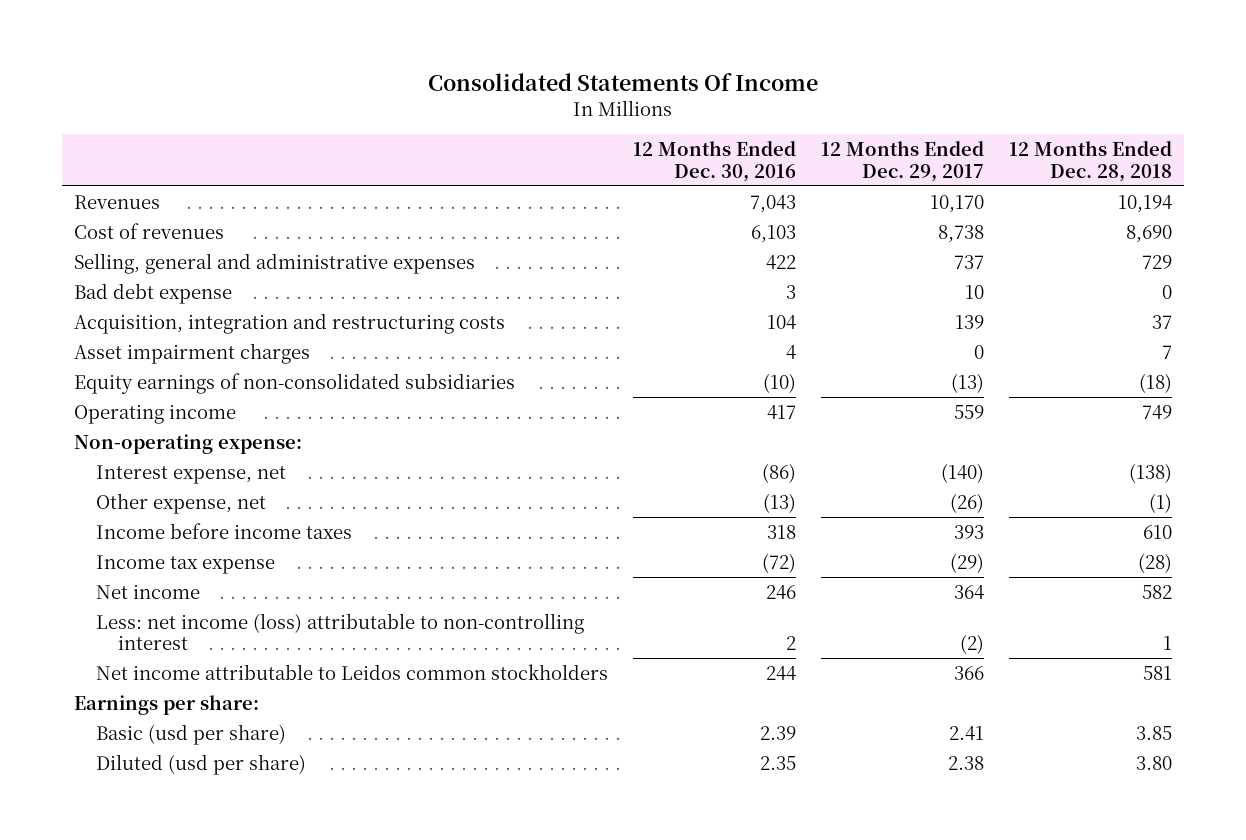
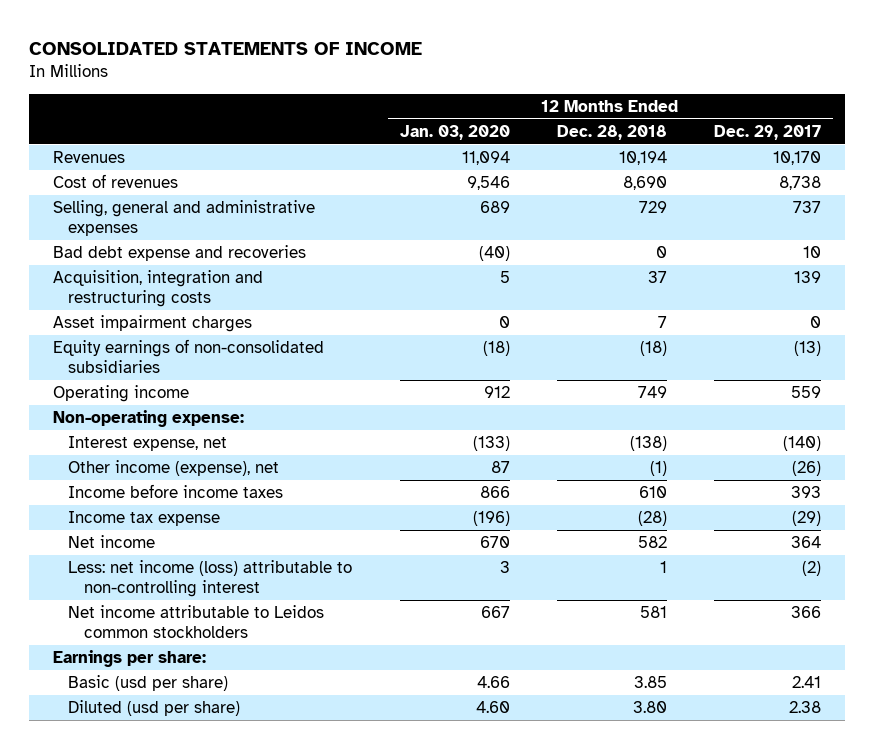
- Consolidated Statements Of Income
+ CONSOLIDATED STATEMENTS OF INCOME
- | 12 Months Ended Dec. 30, 2016 | 12 Months Ended Dec. 29, 2017 | 12 Months Ended Dec. 28, 2018
+ | 12 Months Ended Jan. 03, 2020 | 12 Months Ended Dec. 28, 2018 | 12 Months Ended Dec. 29, 2017
- Bad debt expense | 3 | 10 | 0
+ Bad debt expense and recoveries | (40) | 0 | 10
- Other expense, net | (13) | (26) | (1)
+ Other income (expense), net | 87 | (1) | (26)

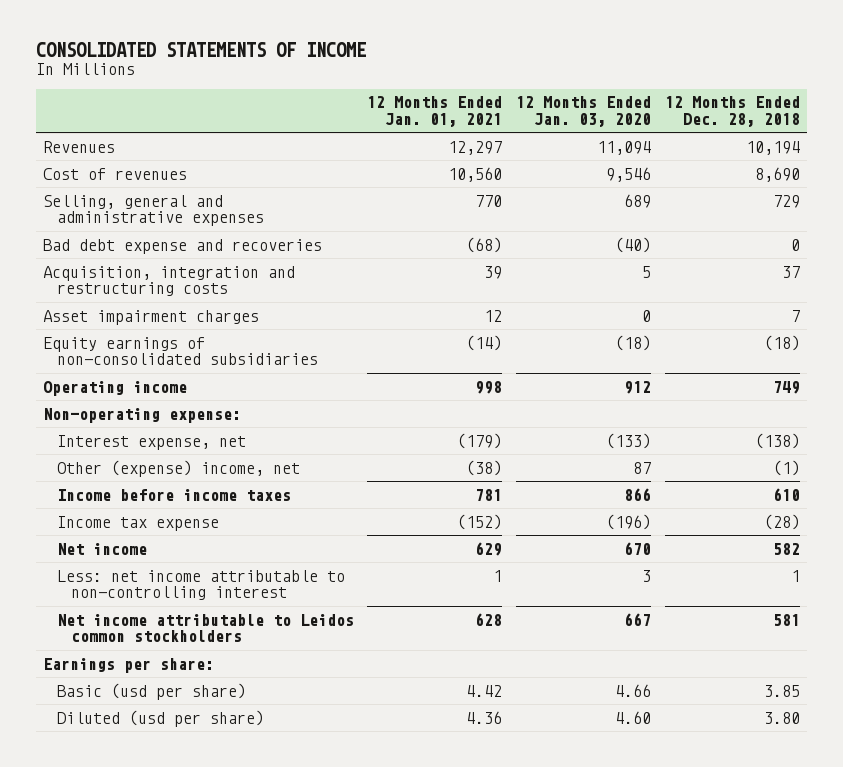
- | 12 Months Ended Jan. 03, 2020 | 12 Months Ended Dec. 28, 2018 | 12 Months Ended Dec. 29, 2017
+ | 12 Months Ended Jan. 01, 2021 | 12 Months Ended Jan. 03, 2020 | 12 Months Ended Dec. 28, 2018
- Other income (expense), net | 87 | (1) | (26)
+ Other (expense) income, net | (38) | 87 | (1)
- Less: net income (loss) attributable to non-controlling interest | 3 | 1 | (2)
+ Less: net income attributable to non-controlling interest | 1 | 3 | 1

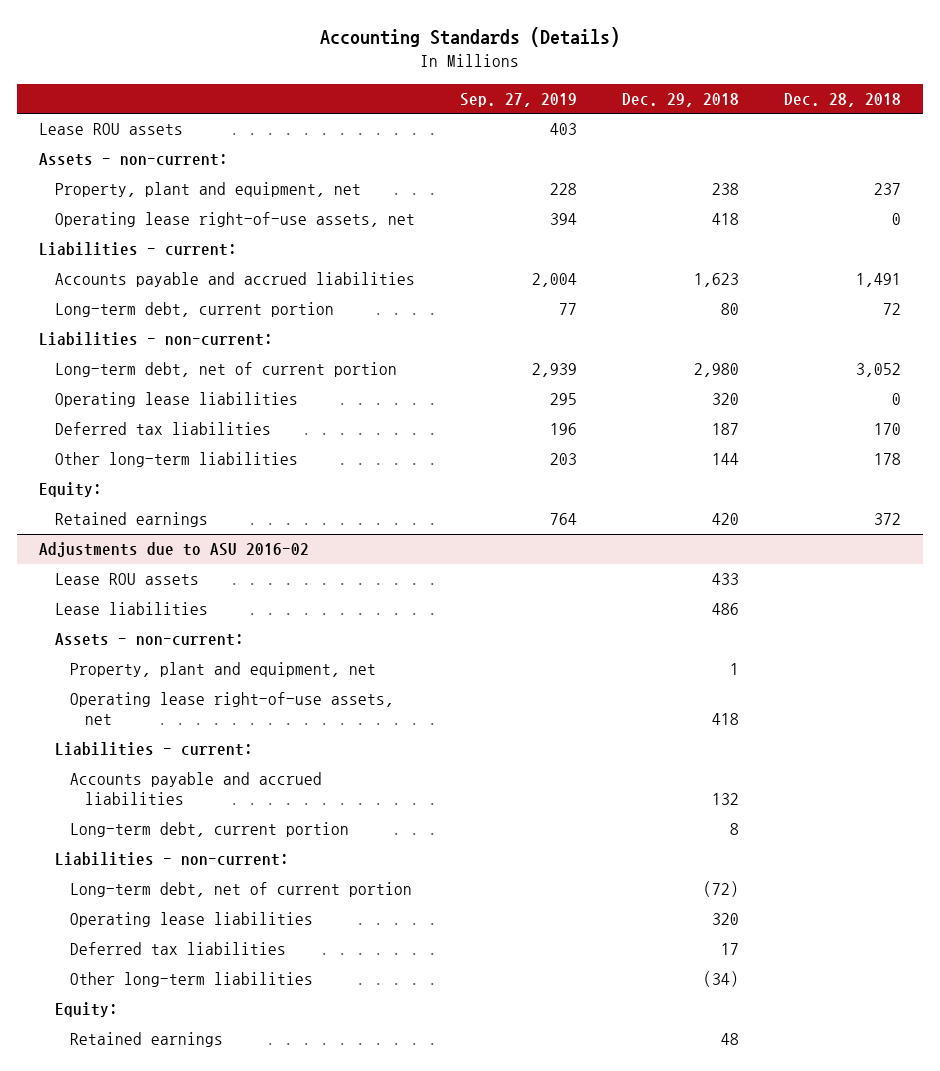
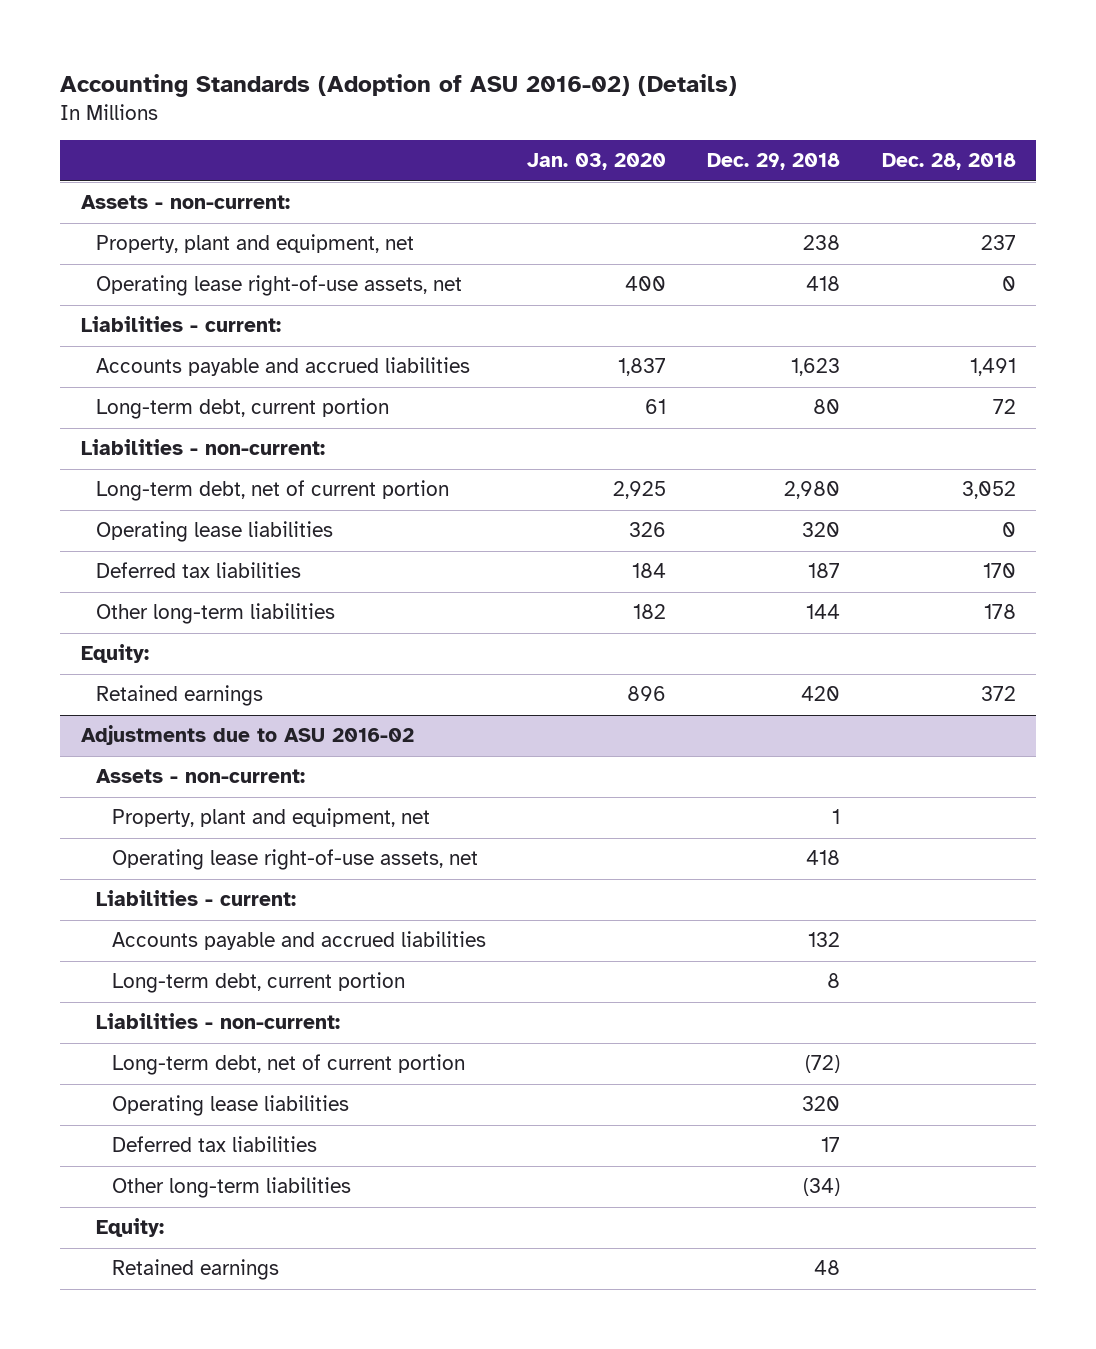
- Accounting Standards (Details)
+ Accounting Standards (Adoption of ASU 2016-02) (Details)
- | Sep. 27, 2019 | Dec. 29, 2018 | Dec. 28, 2018
+ | Jan. 03, 2020 | Dec. 29, 2018 | Dec. 28, 2018
- Lease ROU assets | 403 | |
@ Adjustments due to ASU 2016-02
- Lease ROU assets | | 433 |
- Lease liabilities | | 486 |

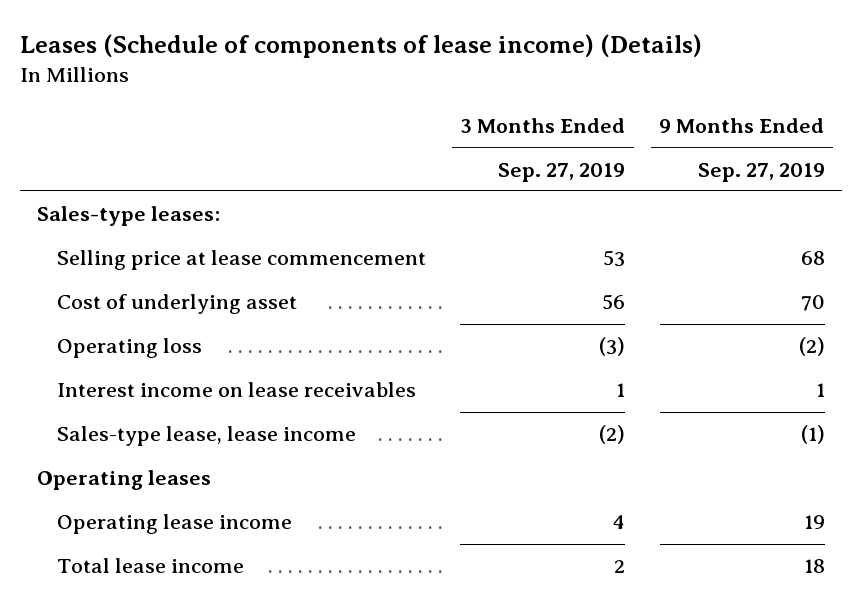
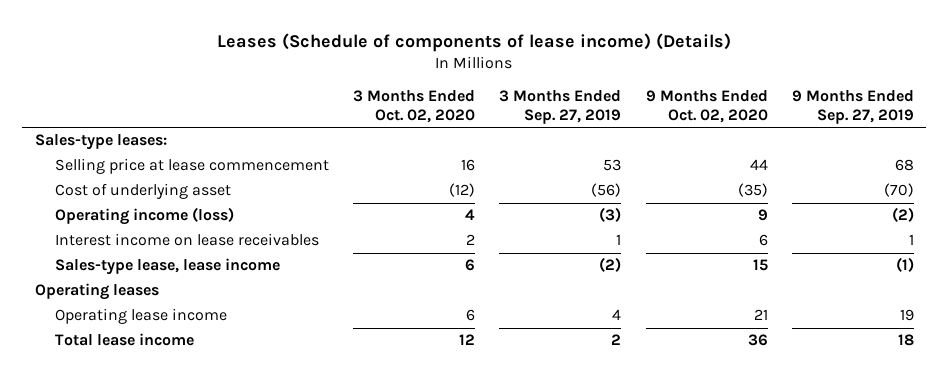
- | 3 Months Ended Sep. 27, 2019 | 9 Months Ended Sep. 27, 2019
+ | 3 Months Ended Oct. 02, 2020 | 3 Months Ended Sep. 27, 2019 | 9 Months Ended Oct. 02, 2020 | 9 Months Ended Sep. 27, 2019
- Cost of underlying asset | 56 | 70
- Operating loss | (3) | (2)
+ Cost of underlying asset | (12) | (56) | (35) | (70)
+ Operating income (loss) | 4 | (3) | 9 | (2)

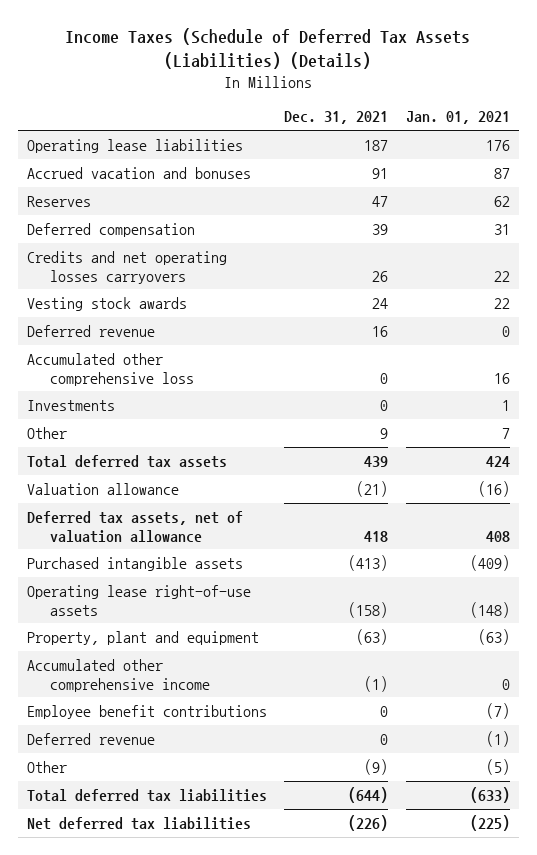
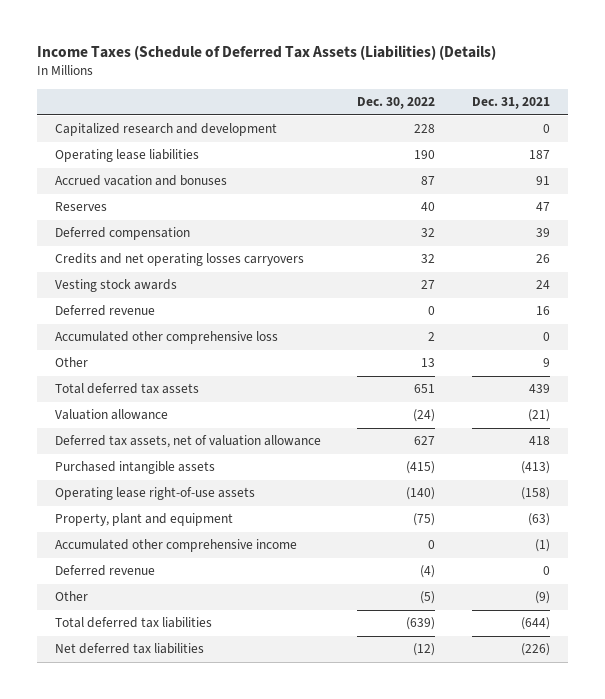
- | Dec. 31, 2021 | Jan. 01, 2021
+ | Dec. 30, 2022 | Dec. 31, 2021
+ Capitalized research and development | 228 | 0
- Investments | 0 | 1
- Employee benefit contributions | 0 | (7)

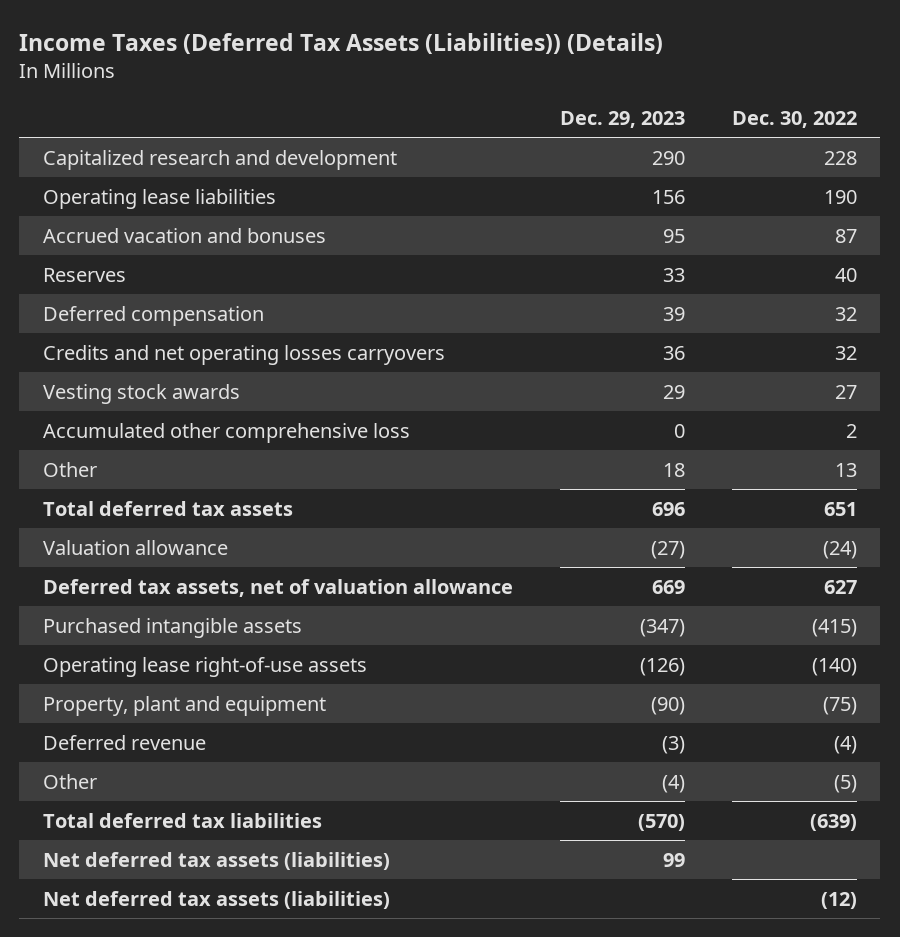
- Income Taxes (Schedule of Deferred Tax Assets (Liabilities) (Details)
+ Income Taxes (Deferred Tax Assets (Liabilities)) (Details)
- | Dec. 30, 2022 | Dec. 31, 2021
+ | Dec. 29, 2023 | Dec. 30, 2022
- Deferred revenue | 0 | 16
- Accumulated other comprehensive income | 0 | (1)
- Net deferred tax liabilities | (12) | (226)
+ Net deferred tax assets (liabilities) | 99 |
+ Net deferred tax assets (liabilities) | | (12)

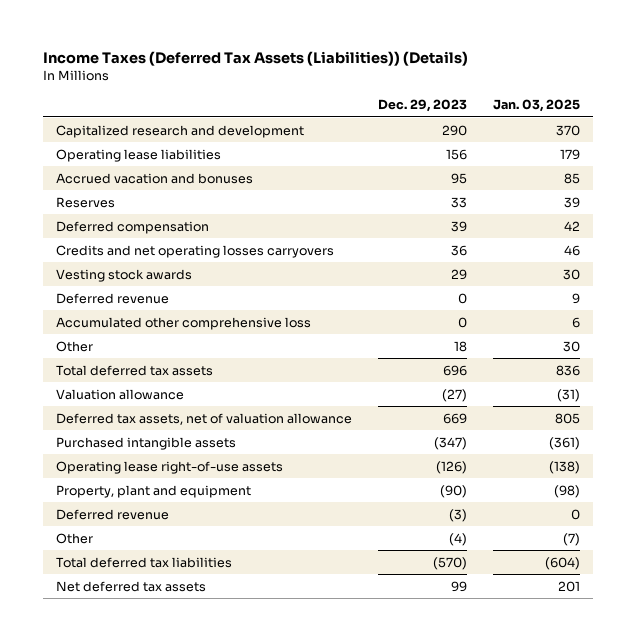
- | Dec. 29, 2023 | Dec. 30, 2022
+ | Dec. 29, 2023 | Jan. 03, 2025
+ Deferred revenue | 0 | 9
- Net deferred tax assets (liabilities) | 99 |
- Net deferred tax assets (liabilities) | | (12)
+ Net deferred tax assets | 99 | 201

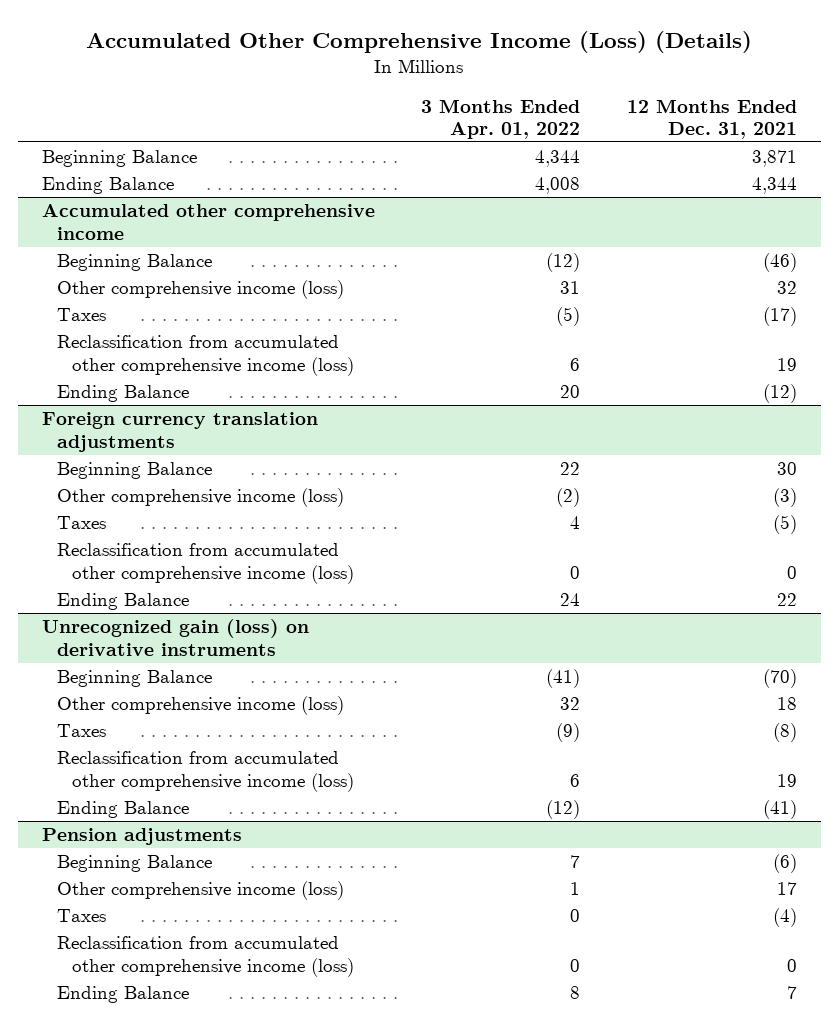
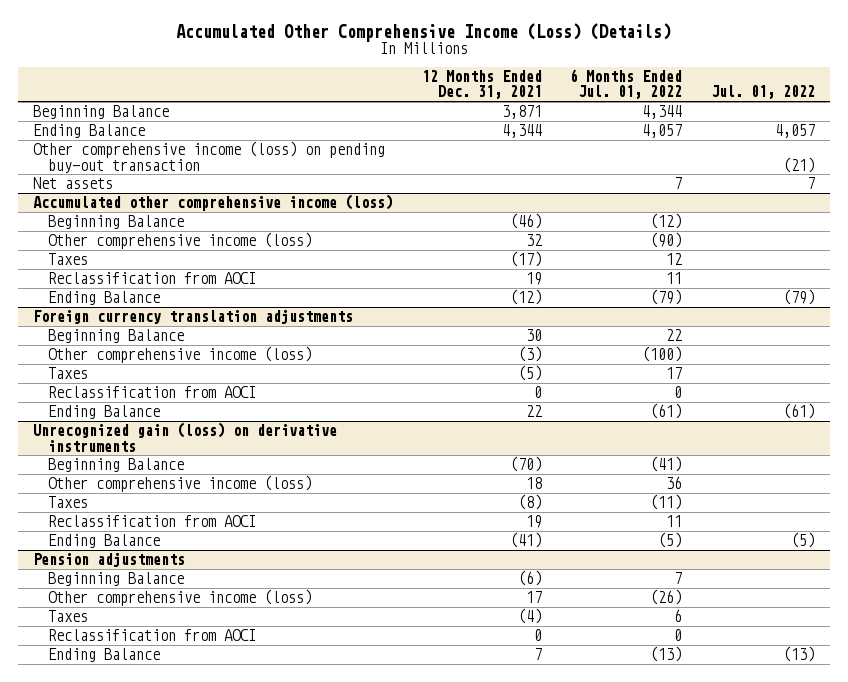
- | 3 Months Ended Apr. 01, 2022 | 12 Months Ended Dec. 31, 2021
+ | 12 Months Ended Dec. 31, 2021 | 6 Months Ended Jul. 01, 2022 | Jul. 01, 2022
- Accumulated other comprehensive income
+ Other comprehensive income (loss) on pending buy-out transaction | | | (21)
+ Net assets | | 7 | 7
+ Accumulated other comprehensive income (loss)
- Reclassification from accumulated other comprehensive income (loss) | 6 | 19
+ Reclassification from AOCI | 19 | 11 |
@ Foreign currency translation adjustments
- Reclassification from accumulated other comprehensive income (loss) | 0 | 0
+ Reclassification from AOCI | 0 | 0 |
@ Unrecognized gain (loss) on derivative instruments
- Reclassification from accumulated other comprehensive income (loss) | 6 | 19
+ Reclassification from AOCI | 19 | 11 |
@ Pension adjustments
- Reclassification from accumulated other comprehensive income (loss) | 0 | 0
+ Reclassification from AOCI | 0 | 0 |

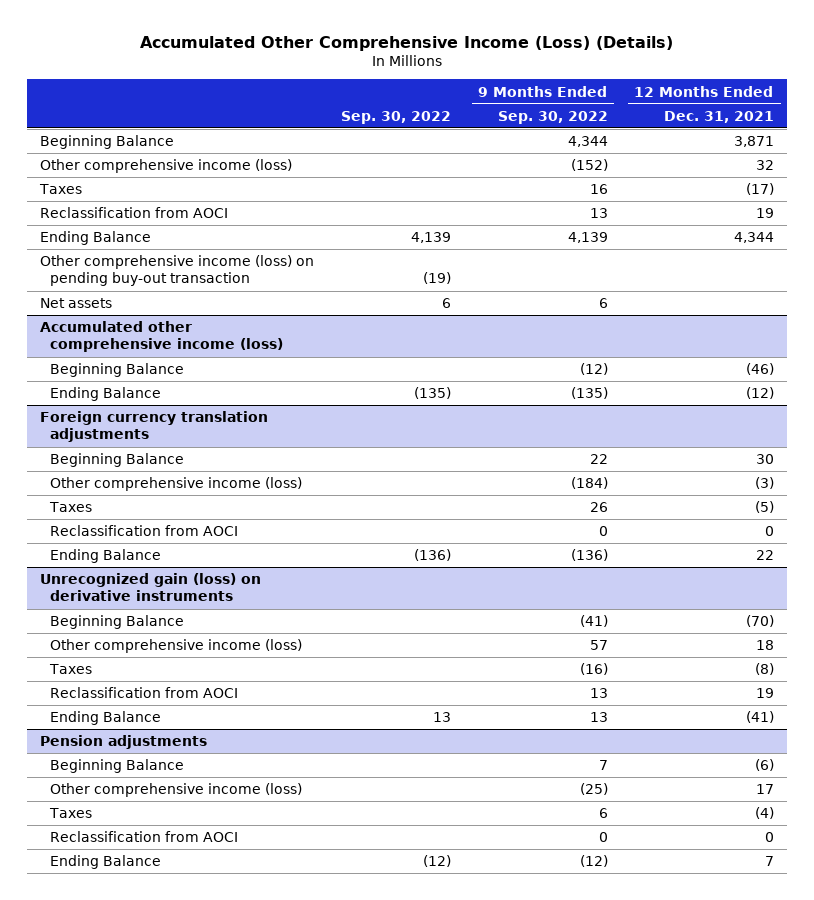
- | 12 Months Ended Dec. 31, 2021 | 6 Months Ended Jul. 01, 2022 | Jul. 01, 2022
+ | Sep. 30, 2022 | 9 Months Ended Sep. 30, 2022 | 12 Months Ended Dec. 31, 2021
+ Other comprehensive income (loss) | | (152) | 32
+ Taxes | | 16 | (17)
+ Reclassification from AOCI | | 13 | 19
@ Accumulated other comprehensive income (loss)
- Other comprehensive income (loss) | 32 | (90) |
- Taxes | (17) | 12 |
- Reclassification from AOCI | 19 | 11 |

